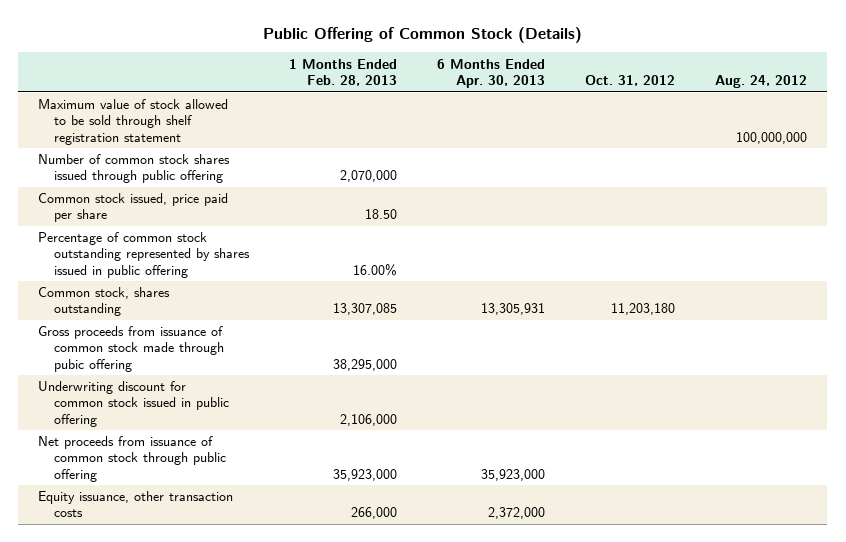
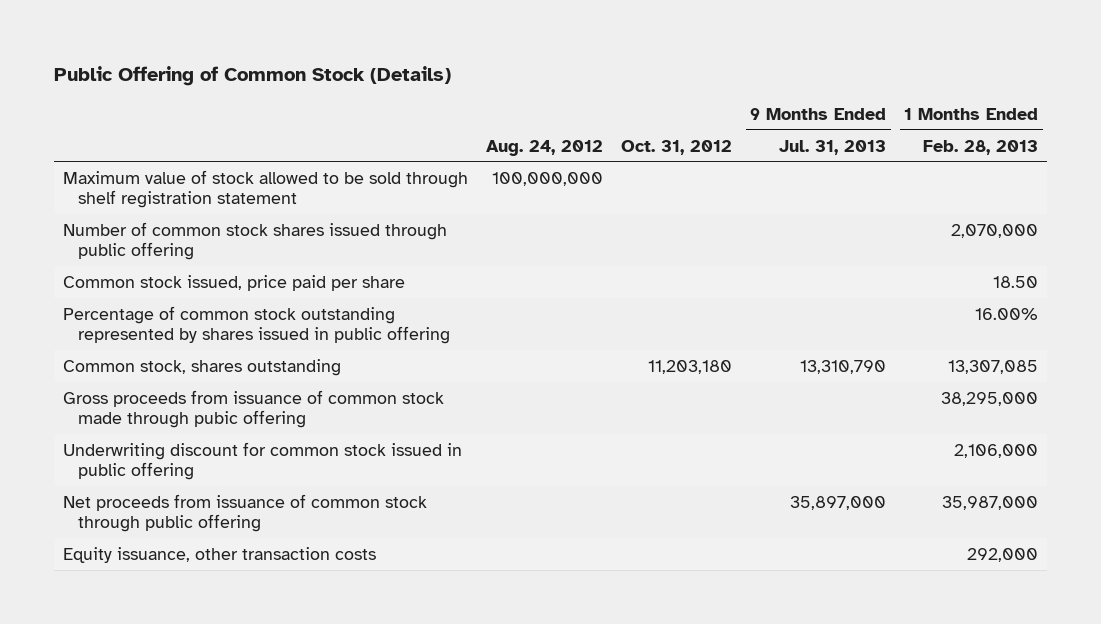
- | 1 Months Ended Feb. 28, 2013 | 6 Months Ended Apr. 30, 2013 | Oct. 31, 2012 | Aug. 24, 2012
+ | Aug. 24, 2012 | Oct. 31, 2012 | 9 Months Ended Jul. 31, 2013 | 1 Months Ended Feb. 28, 2013
- Net proceeds from issuance of common stock through public offering | 35,923,000 | 35,923,000 | |
- Equity issuance, other transaction costs | 266,000 | 2,372,000 | |
+ Net proceeds from issuance of common stock through public offering | | | 35,897,000 | 35,987,000
+ Equity issuance, other transaction costs | | | | 292,000

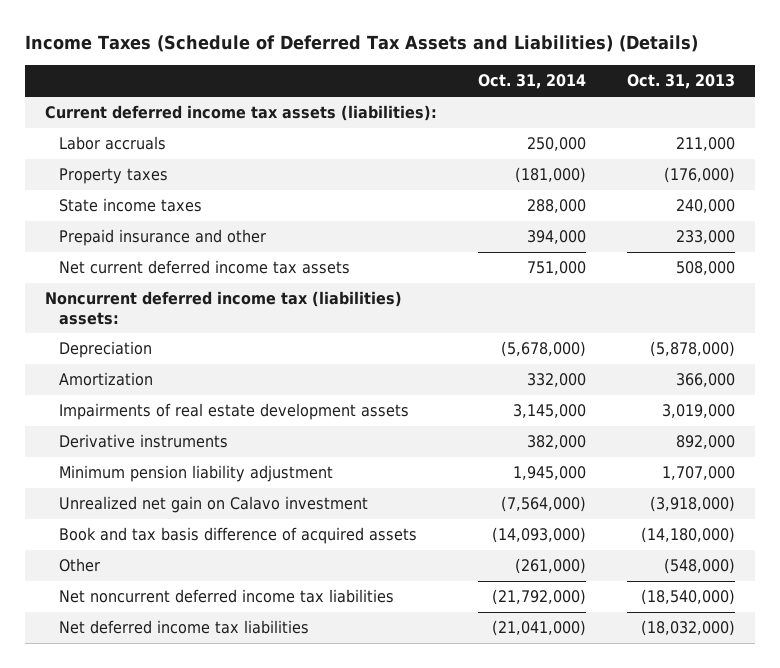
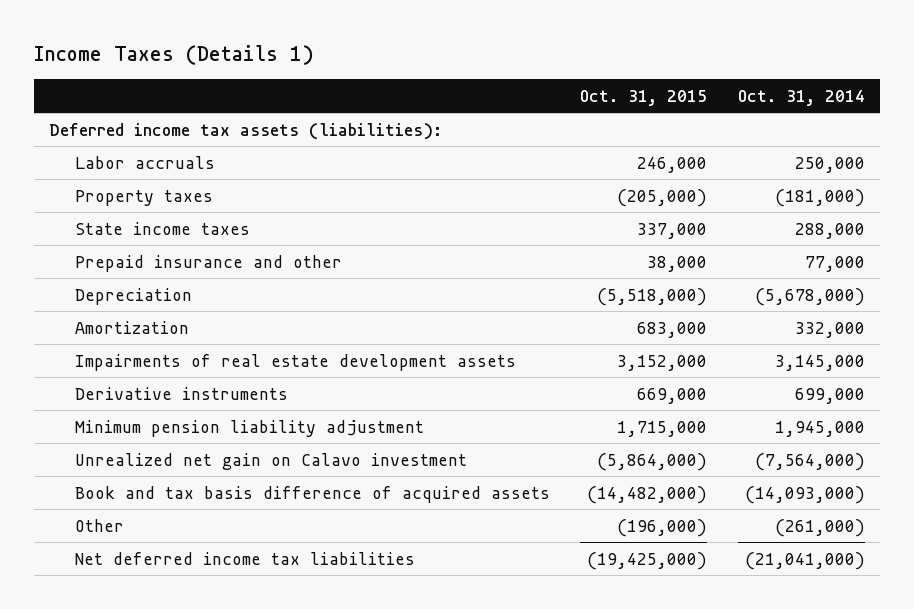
- Income Taxes (Schedule of Deferred Tax Assets and Liabilities) (Details)
+ Income Taxes (Details 1)
- | Oct. 31, 2014 | Oct. 31, 2013
+ | Oct. 31, 2015 | Oct. 31, 2014
- Current deferred income tax assets (liabilities):
+ Deferred income tax assets (liabilities):
- Prepaid insurance and other | 394,000 | 233,000
- Net current deferred income tax assets | 751,000 | 508,000
- Noncurrent deferred income tax (liabilities) assets:
+ Prepaid insurance and other | 38,000 | 77,000
- Derivative instruments | 382,000 | 892,000
+ Derivative instruments | 669,000 | 699,000
- Net noncurrent deferred income tax liabilities | (21,792,000) | (18,540,000)

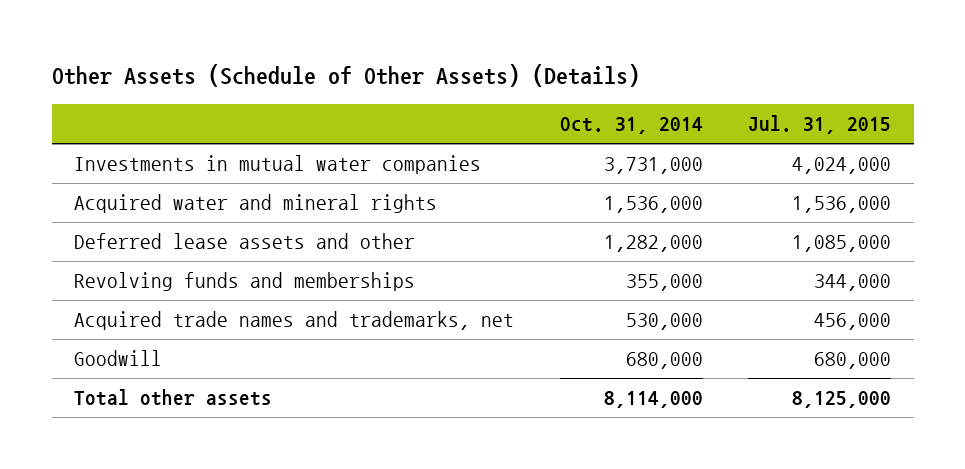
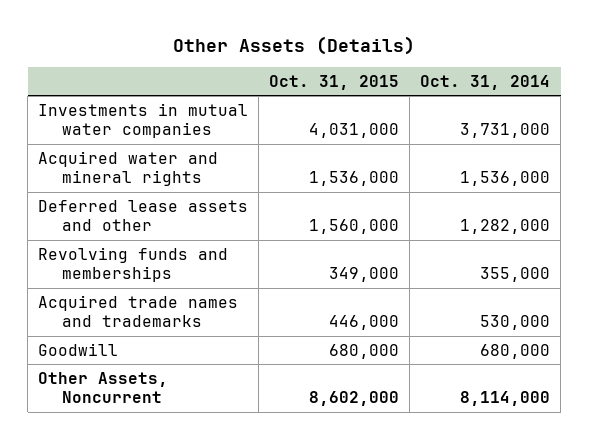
- Other Assets (Schedule of Other Assets) (Details)
+ Other Assets (Details)
- | Oct. 31, 2014 | Jul. 31, 2015
+ | Oct. 31, 2015 | Oct. 31, 2014
- Acquired trade names and trademarks, net | 530,000 | 456,000
+ Acquired trade names and trademarks | 446,000 | 530,000
- Total other assets | 8,114,000 | 8,125,000
+ Other Assets, Noncurrent | 8,602,000 | 8,114,000

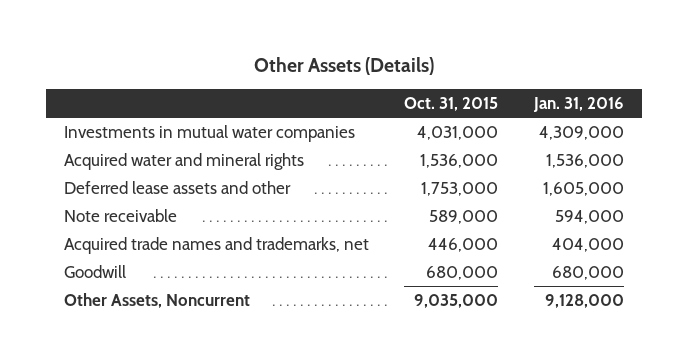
- | Oct. 31, 2015 | Oct. 31, 2014
+ | Oct. 31, 2015 | Jan. 31, 2016
- Deferred lease assets and other | 1,560,000 | 1,282,000
- Revolving funds and memberships | 349,000 | 355,000
- Acquired trade names and trademarks | 446,000 | 530,000
+ Deferred lease assets and other | 1,753,000 | 1,605,000
+ Note receivable | 589,000 | 594,000
+ Acquired trade names and trademarks, net | 446,000 | 404,000
- Other Assets, Noncurrent | 8,602,000 | 8,114,000
+ Other Assets, Noncurrent | 9,035,000 | 9,128,000

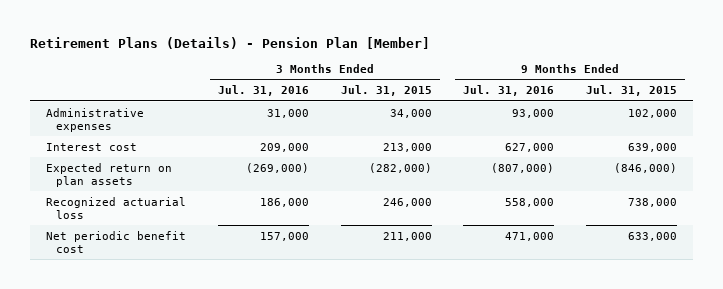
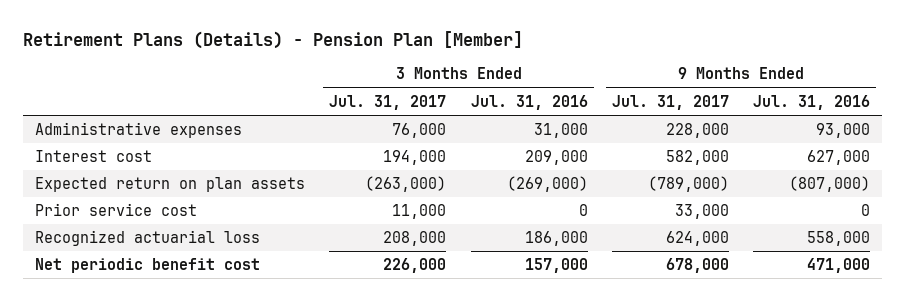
- | 3 Months Ended Jul. 31, 2016 | 3 Months Ended Jul. 31, 2015 | 9 Months Ended Jul. 31, 2016 | 9 Months Ended Jul. 31, 2015
+ | 3 Months Ended Jul. 31, 2017 | 3 Months Ended Jul. 31, 2016 | 9 Months Ended Jul. 31, 2017 | 9 Months Ended Jul. 31, 2016
+ Prior service cost | 11,000 | 0 | 33,000 | 0

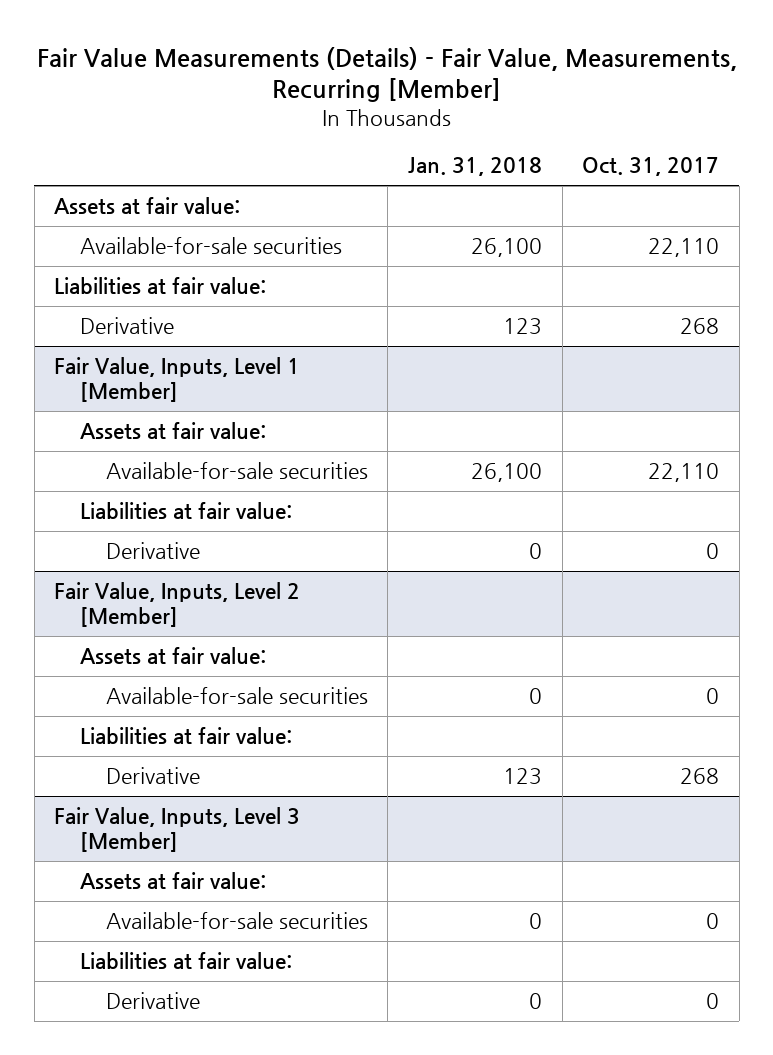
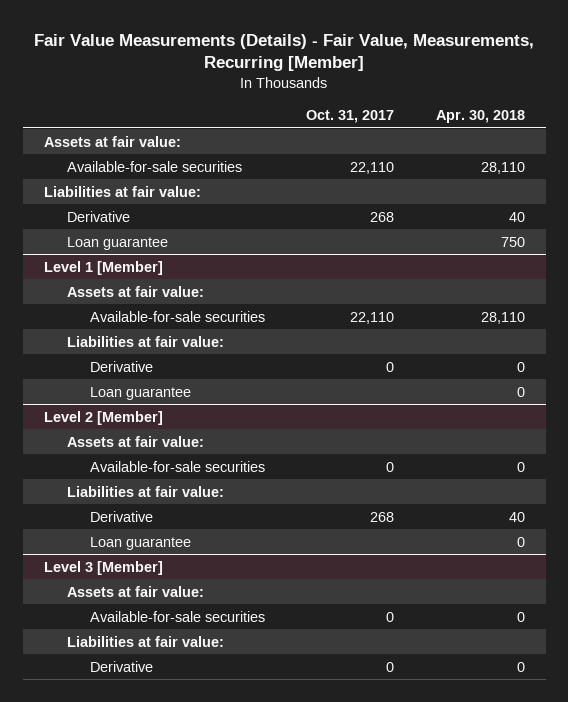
- | Jan. 31, 2018 | Oct. 31, 2017
+ | Oct. 31, 2017 | Apr. 30, 2018
- Fair Value, Inputs, Level 1 [Member]
+ Loan guarantee | | 750
+ Level 1 [Member]
- Fair Value, Inputs, Level 2 [Member]
+ Loan guarantee | | 0
+ Level 2 [Member]
- Fair Value, Inputs, Level 3 [Member]
+ Loan guarantee | | 0
+ Level 3 [Member]

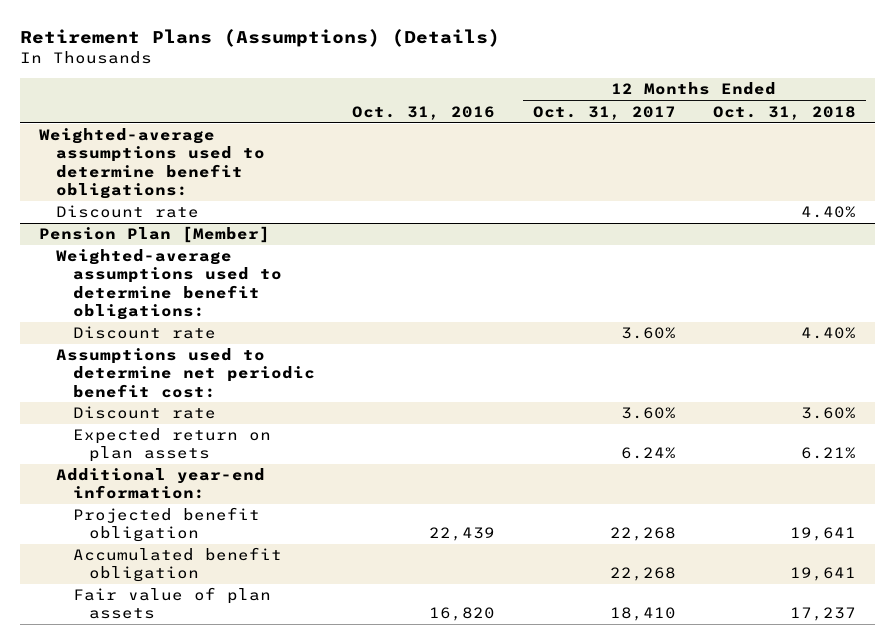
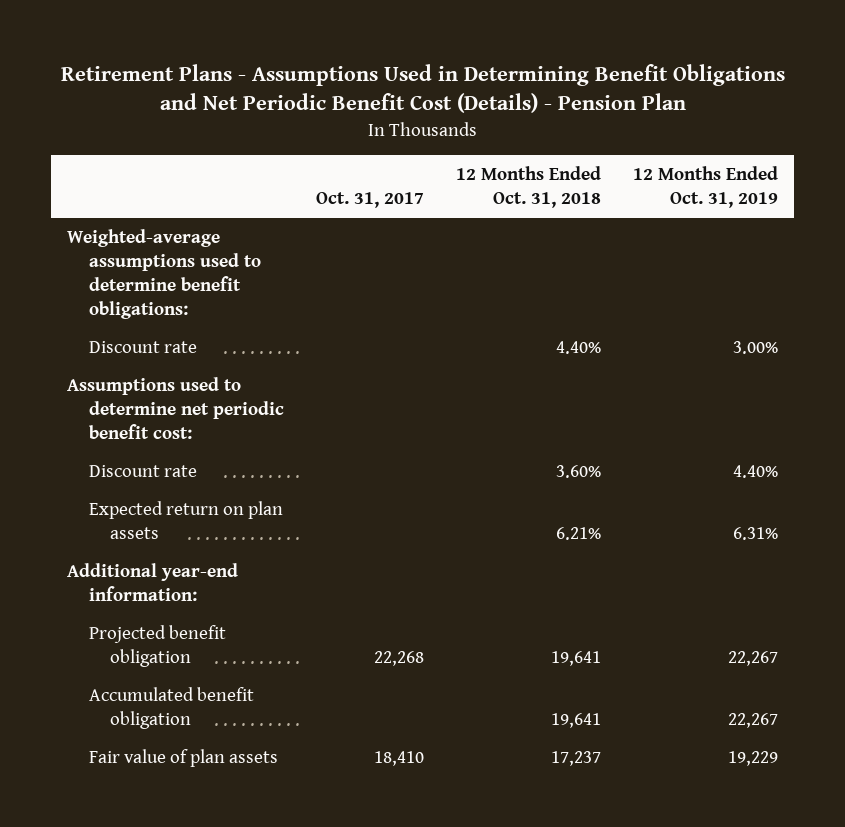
- Retirement Plans (Assumptions) (Details)
+ Retirement Plans - Assumptions Used in Determining Benefit Obligations and Net Periodic Benefit Cost (Details) - Pension Plan
- | Oct. 31, 2016 | 12 Months Ended Oct. 31, 2017 | 12 Months Ended Oct. 31, 2018
+ | Oct. 31, 2017 | 12 Months Ended Oct. 31, 2018 | 12 Months Ended Oct. 31, 2019
- Pension Plan [Member]
- Weighted-average assumptions used to determine benefit obligations:
- Discount rate | | 3.60% | 4.40%

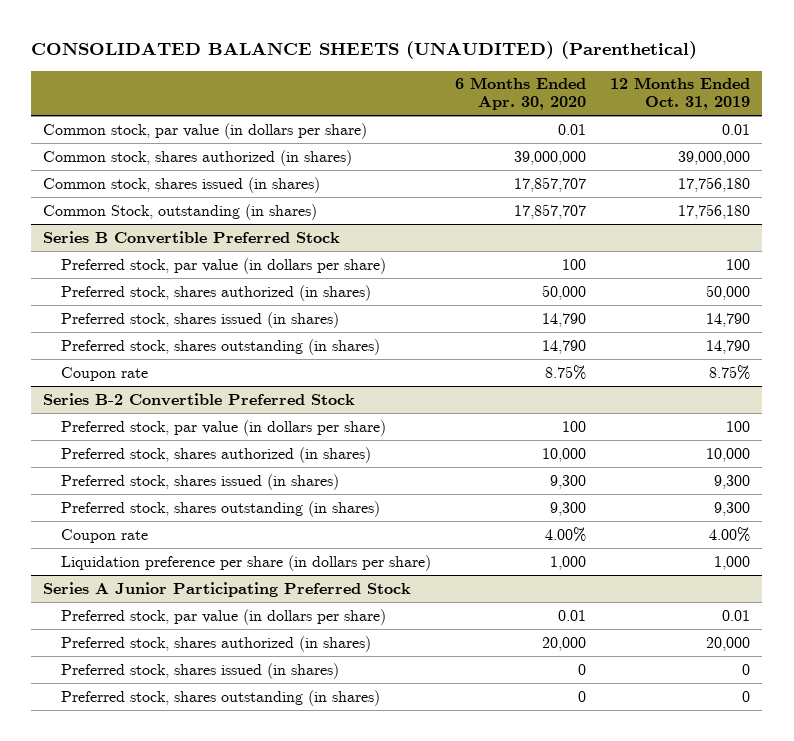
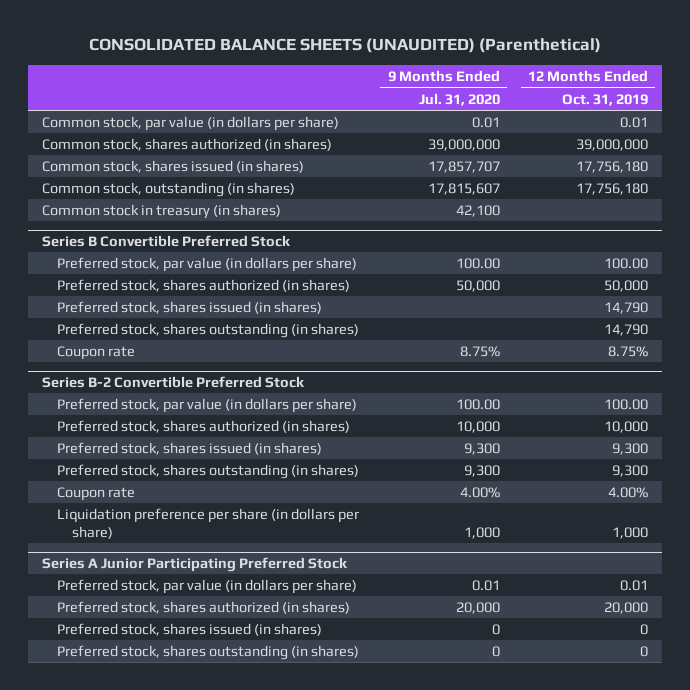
- | 6 Months Ended Apr. 30, 2020 | 12 Months Ended Oct. 31, 2019
+ | 9 Months Ended Jul. 31, 2020 | 12 Months Ended Oct. 31, 2019
- Common Stock, outstanding (in shares) | 17,857,707 | 17,756,180
+ Common stock, outstanding (in shares) | 17,815,607 | 17,756,180
+ Common stock in treasury (in shares) | 42,100 |
@ Series B Convertible Preferred Stock
- Preferred stock, par value (in dollars per share) | 100 | 100
+ Preferred stock, par value (in dollars per share) | 100.00 | 100.00
@ Series B-2 Convertible Preferred Stock
- Preferred stock, par value (in dollars per share) | 100 | 100
+ Preferred stock, par value (in dollars per share) | 100.00 | 100.00

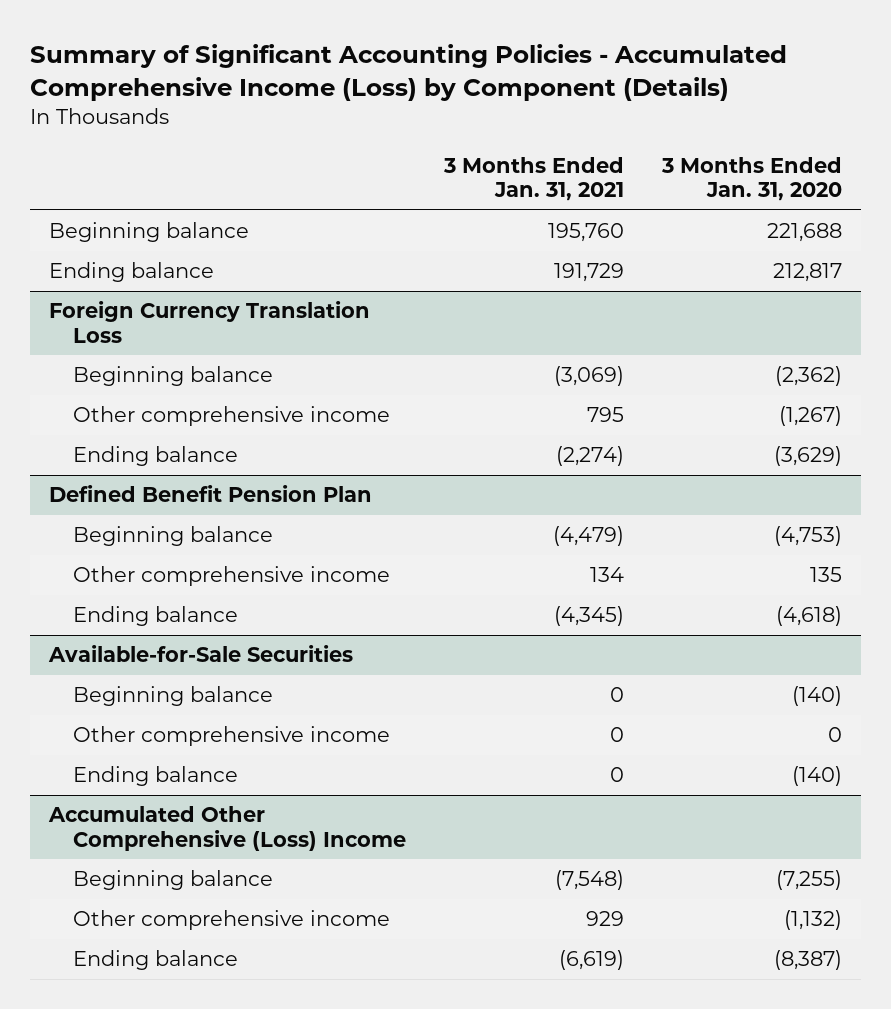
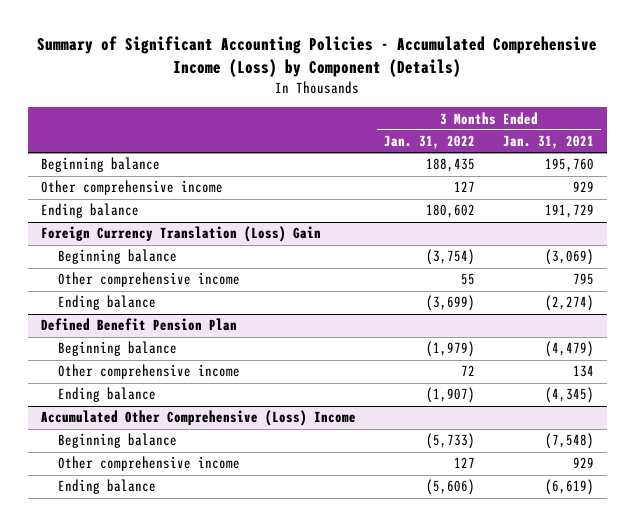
- | 3 Months Ended Jan. 31, 2021 | 3 Months Ended Jan. 31, 2020
+ | 3 Months Ended Jan. 31, 2022 | 3 Months Ended Jan. 31, 2021
+ Other comprehensive income | 127 | 929
- Foreign Currency Translation Loss
+ Foreign Currency Translation (Loss) Gain
- Available-for-Sale Securities
- Beginning balance | 0 | (140)
- Other comprehensive income | 0 | 0
- Ending balance | 0 | (140)

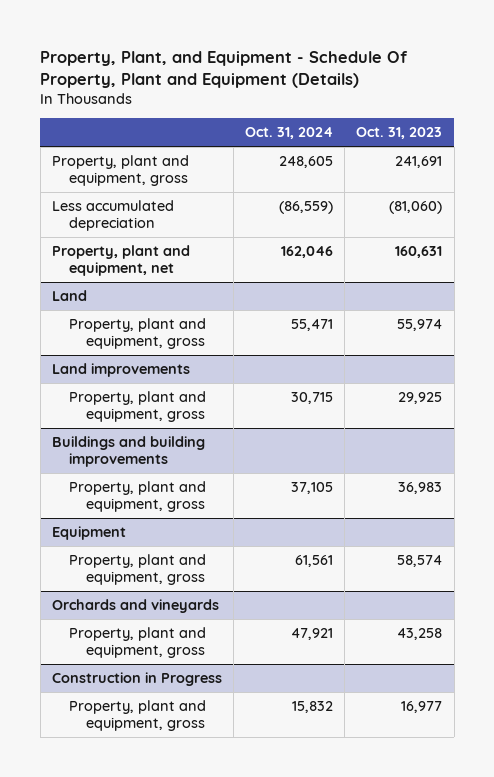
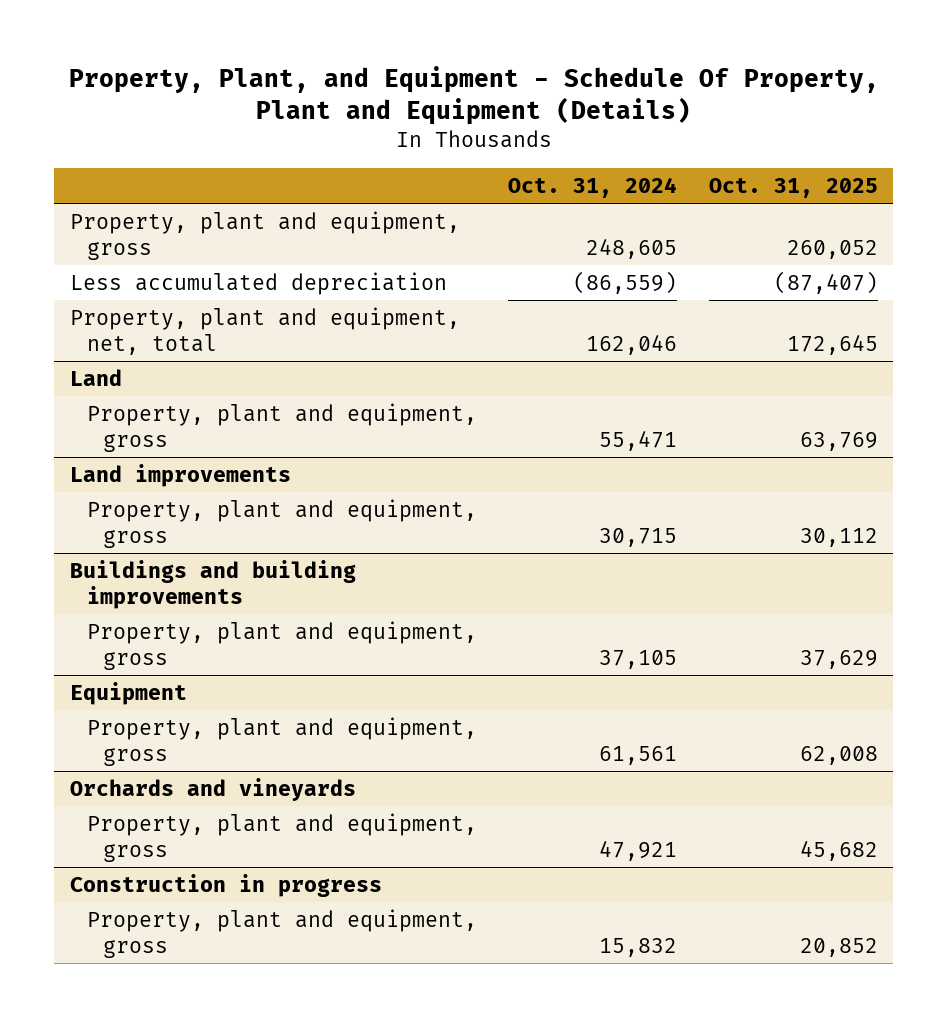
- | Oct. 31, 2024 | Oct. 31, 2023
+ | Oct. 31, 2024 | Oct. 31, 2025
- Property, plant and equipment, net | 162,046 | 160,631
+ Property, plant and equipment, net, total | 162,046 | 172,645
- Construction in Progress
+ Construction in progress

